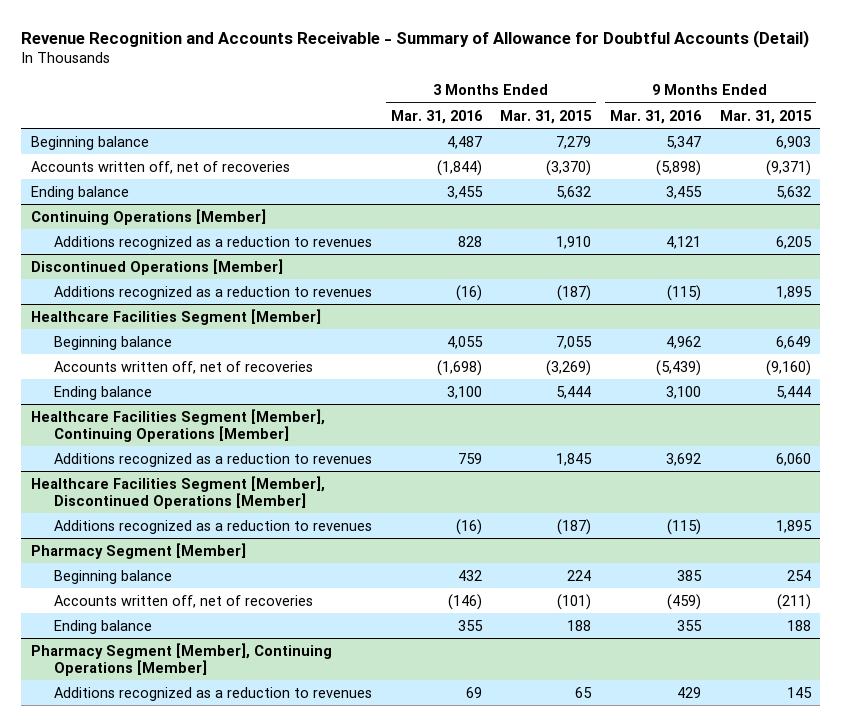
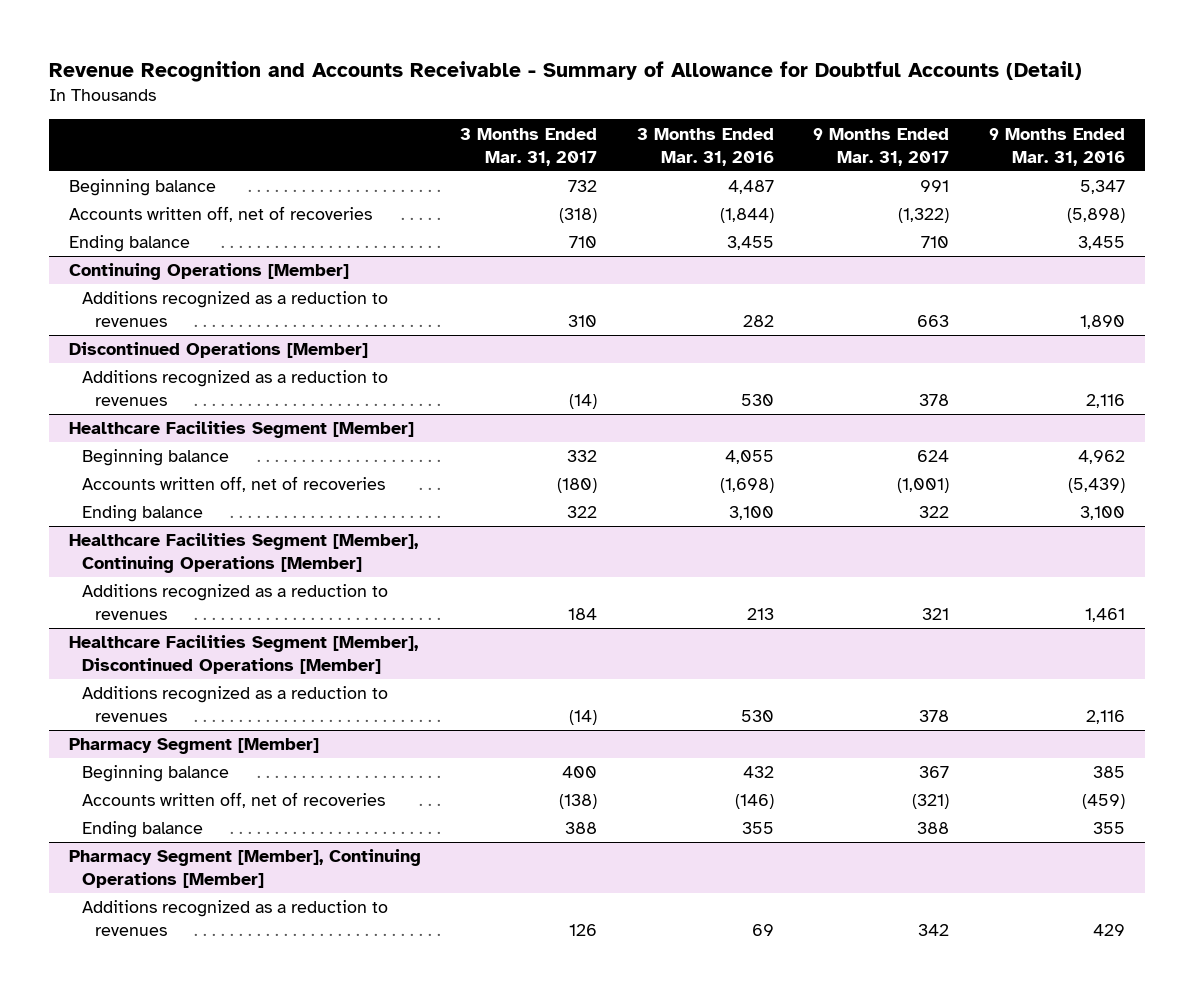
- | 3 Months Ended Mar. 31, 2016 | 3 Months Ended Mar. 31, 2015 | 9 Months Ended Mar. 31, 2016 | 9 Months Ended Mar. 31, 2015
+ | 3 Months Ended Mar. 31, 2017 | 3 Months Ended Mar. 31, 2016 | 9 Months Ended Mar. 31, 2017 | 9 Months Ended Mar. 31, 2016
@ Continuing Operations [Member]
- Additions recognized as a reduction to revenues | 828 | 1,910 | 4,121 | 6,205
+ Additions recognized as a reduction to revenues | 310 | 282 | 663 | 1,890
@ Discontinued Operations [Member]
- Additions recognized as a reduction to revenues | (16) | (187) | (115) | 1,895
+ Additions recognized as a reduction to revenues | (14) | 530 | 378 | 2,116
@ Healthcare Facilities Segment [Member], Continuing Operations [Member]
- Additions recognized as a reduction to revenues | 759 | 1,845 | 3,692 | 6,060
+ Additions recognized as a reduction to revenues | 184 | 213 | 321 | 1,461
@ Healthcare Facilities Segment [Member], Discontinued Operations [Member]
- Additions recognized as a reduction to revenues | (16) | (187) | (115) | 1,895
+ Additions recognized as a reduction to revenues | (14) | 530 | 378 | 2,116

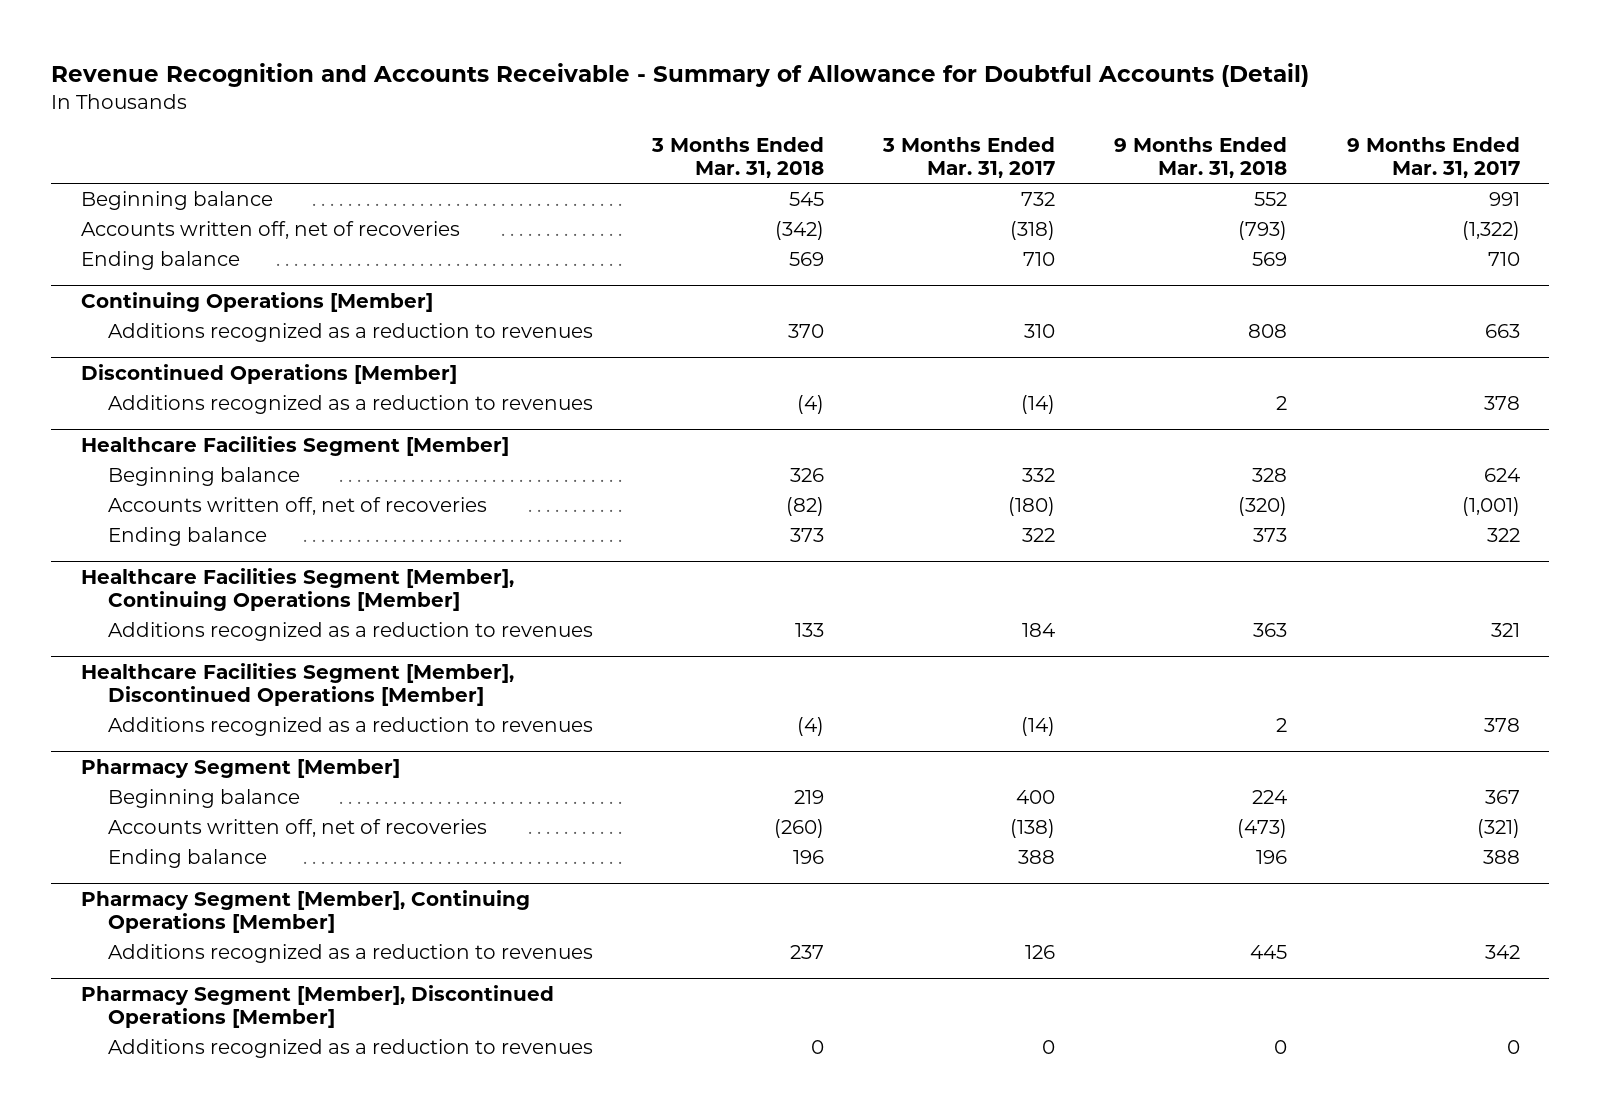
- | 3 Months Ended Mar. 31, 2017 | 3 Months Ended Mar. 31, 2016 | 9 Months Ended Mar. 31, 2017 | 9 Months Ended Mar. 31, 2016
+ | 3 Months Ended Mar. 31, 2018 | 3 Months Ended Mar. 31, 2017 | 9 Months Ended Mar. 31, 2018 | 9 Months Ended Mar. 31, 2017
+ Pharmacy Segment [Member], Discontinued Operations [Member]
+ Additions recognized as a reduction to revenues | 0 | 0 | 0 | 0

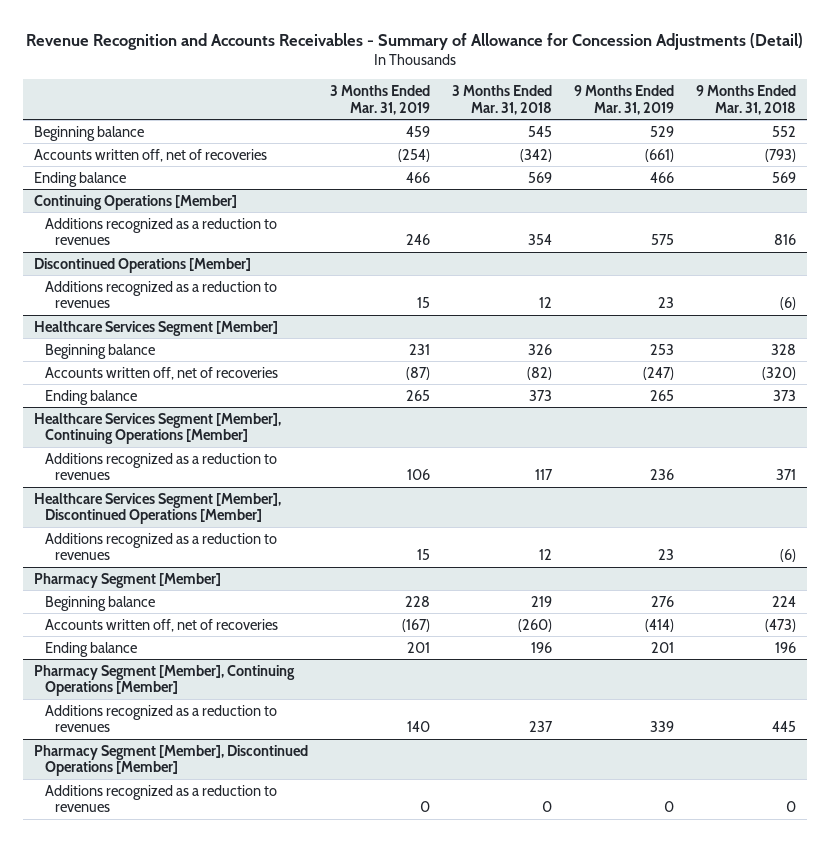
- Revenue Recognition and Accounts Receivable - Summary of Allowance for Doubtful Accounts (Detail)
+ Revenue Recognition and Accounts Receivables - Summary of Allowance for Concession Adjustments (Detail)
- | 3 Months Ended Mar. 31, 2018 | 3 Months Ended Mar. 31, 2017 | 9 Months Ended Mar. 31, 2018 | 9 Months Ended Mar. 31, 2017
+ | 3 Months Ended Mar. 31, 2019 | 3 Months Ended Mar. 31, 2018 | 9 Months Ended Mar. 31, 2019 | 9 Months Ended Mar. 31, 2018
@ Continuing Operations [Member]
- Additions recognized as a reduction to revenues | 370 | 310 | 808 | 663
+ Additions recognized as a reduction to revenues | 246 | 354 | 575 | 816
@ Discontinued Operations [Member]
- Additions recognized as a reduction to revenues | (4) | (14) | 2 | 378
- Healthcare Facilities Segment [Member]
@ Discontinued Operations [Member]
+ Additions recognized as a reduction to revenues | 15 | 12 | 23 | (6)
+ Healthcare Services Segment [Member]
- Healthcare Facilities Segment [Member], Continuing Operations [Member]
- Additions recognized as a reduction to revenues | 133 | 184 | 363 | 321
- Healthcare Facilities Segment [Member], Discontinued Operations [Member]
- Additions recognized as a reduction to revenues | (4) | (14) | 2 | 378
+ Healthcare Services Segment [Member], Continuing Operations [Member]
+ Additions recognized as a reduction to revenues | 106 | 117 | 236 | 371
+ Healthcare Services Segment [Member], Discontinued Operations [Member]
+ Additions recognized as a reduction to revenues | 15 | 12 | 23 | (6)

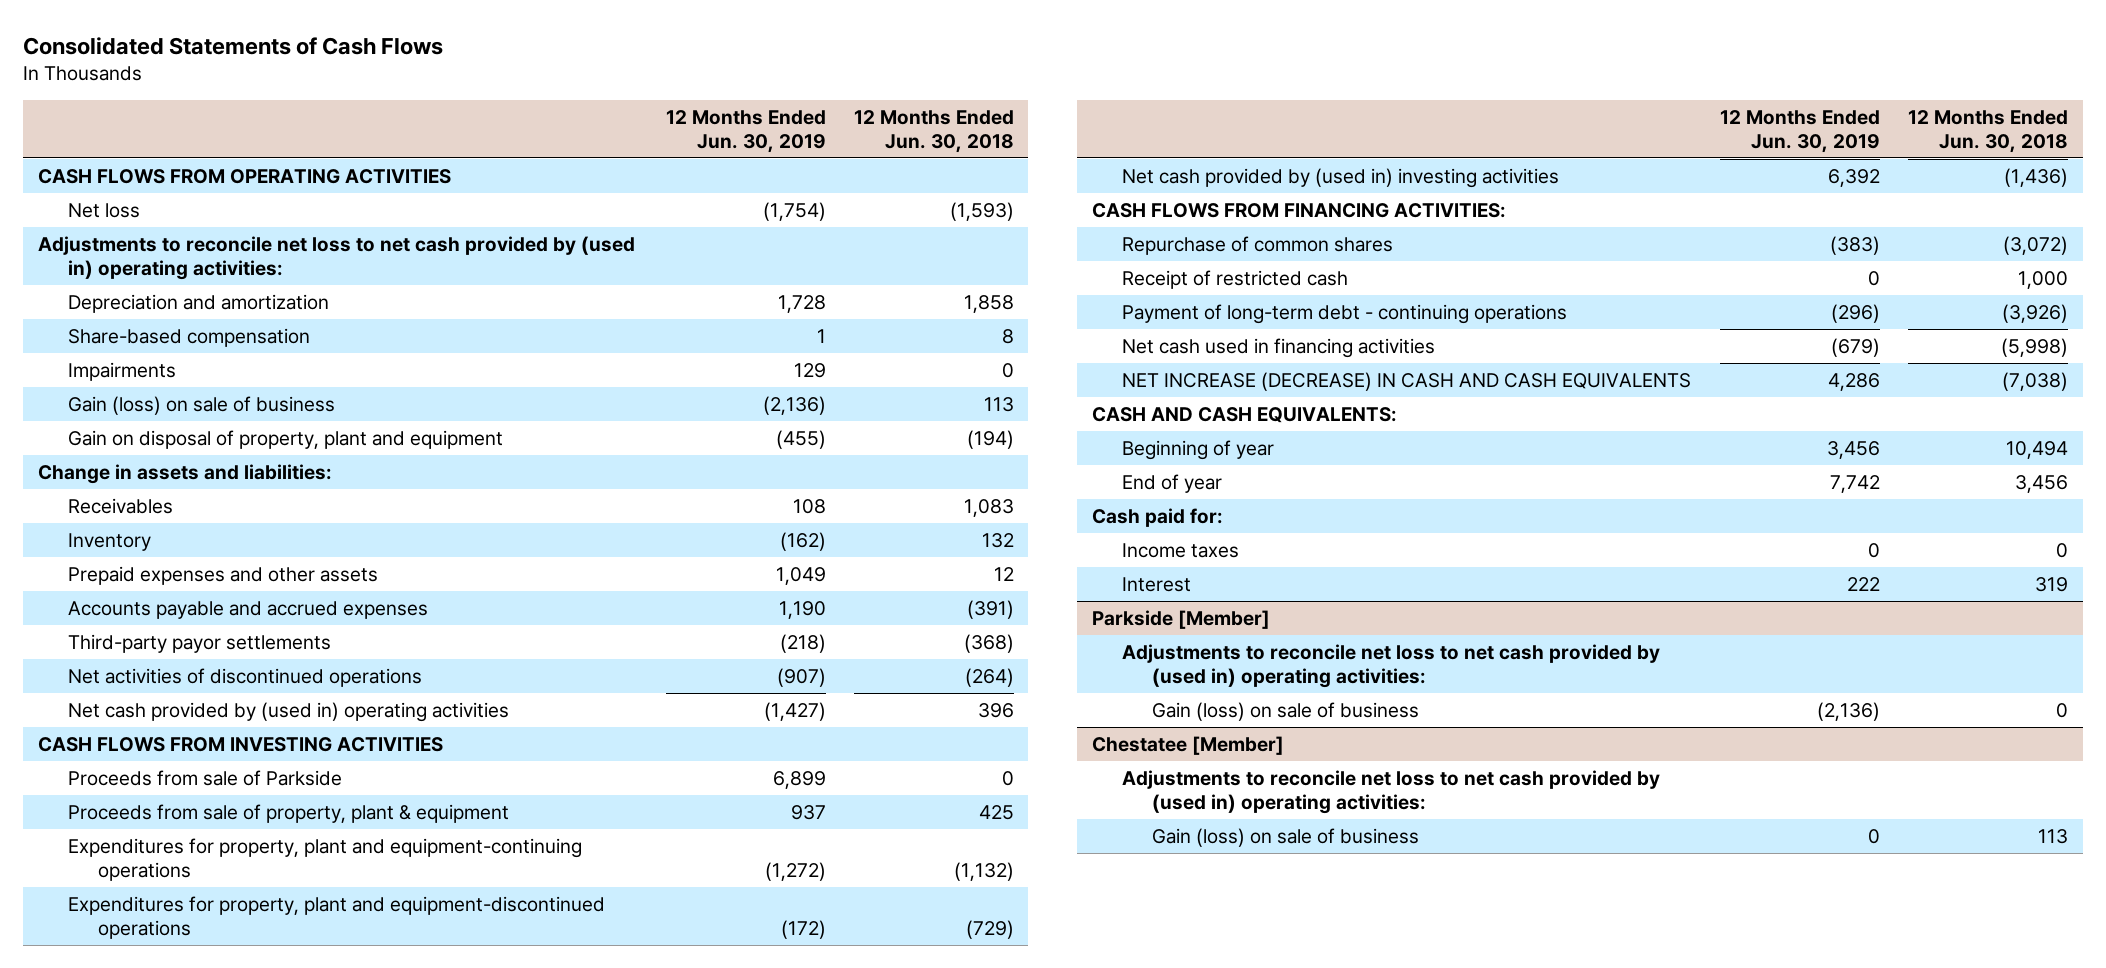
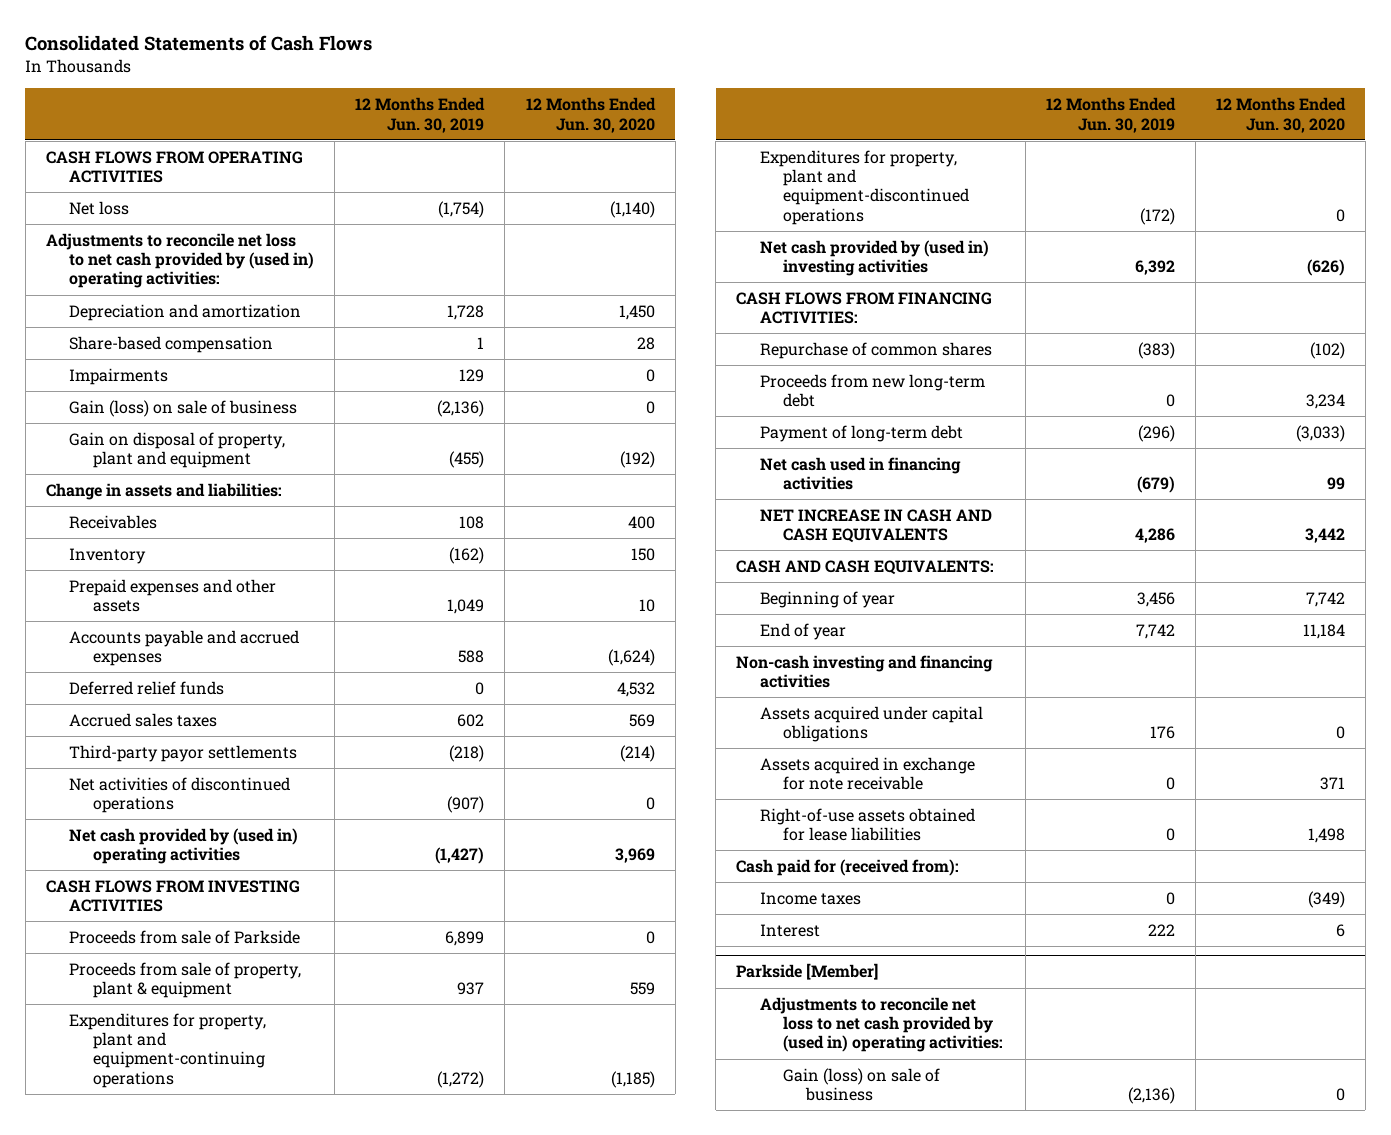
- | 12 Months Ended Jun. 30, 2019 | 12 Months Ended Jun. 30, 2018
+ | 12 Months Ended Jun. 30, 2019 | 12 Months Ended Jun. 30, 2020
- Accounts payable and accrued expenses | 1,190 | (391)
+ Accounts payable and accrued expenses | 588 | (1,624)
+ Deferred relief funds | 0 | 4,532
+ Accrued sales taxes | 602 | 569
- Receipt of restricted cash | 0 | 1,000
- Payment of long-term debt - continuing operations | (296) | (3,926)
+ Proceeds from new long-term debt | 0 | 3,234
+ Payment of long-term debt | (296) | (3,033)
- NET INCREASE (DECREASE) IN CASH AND CASH EQUIVALENTS | 4,286 | (7,038)
+ NET INCREASE IN CASH AND CASH EQUIVALENTS | 4,286 | 3,442
- Cash paid for:
+ Non-cash investing and financing activities
+ Assets acquired under capital obligations | 176 | 0
+ Assets acquired in exchange for note receivable | 0 | 371
+ Right-of-use assets obtained for lease liabilities | 0 | 1,498
+ Cash paid for (received from):
- Chestatee [Member]
- Adjustments to reconcile net loss to net cash provided by (used in) operating activities:
- Gain (loss) on sale of business | 0 | 113

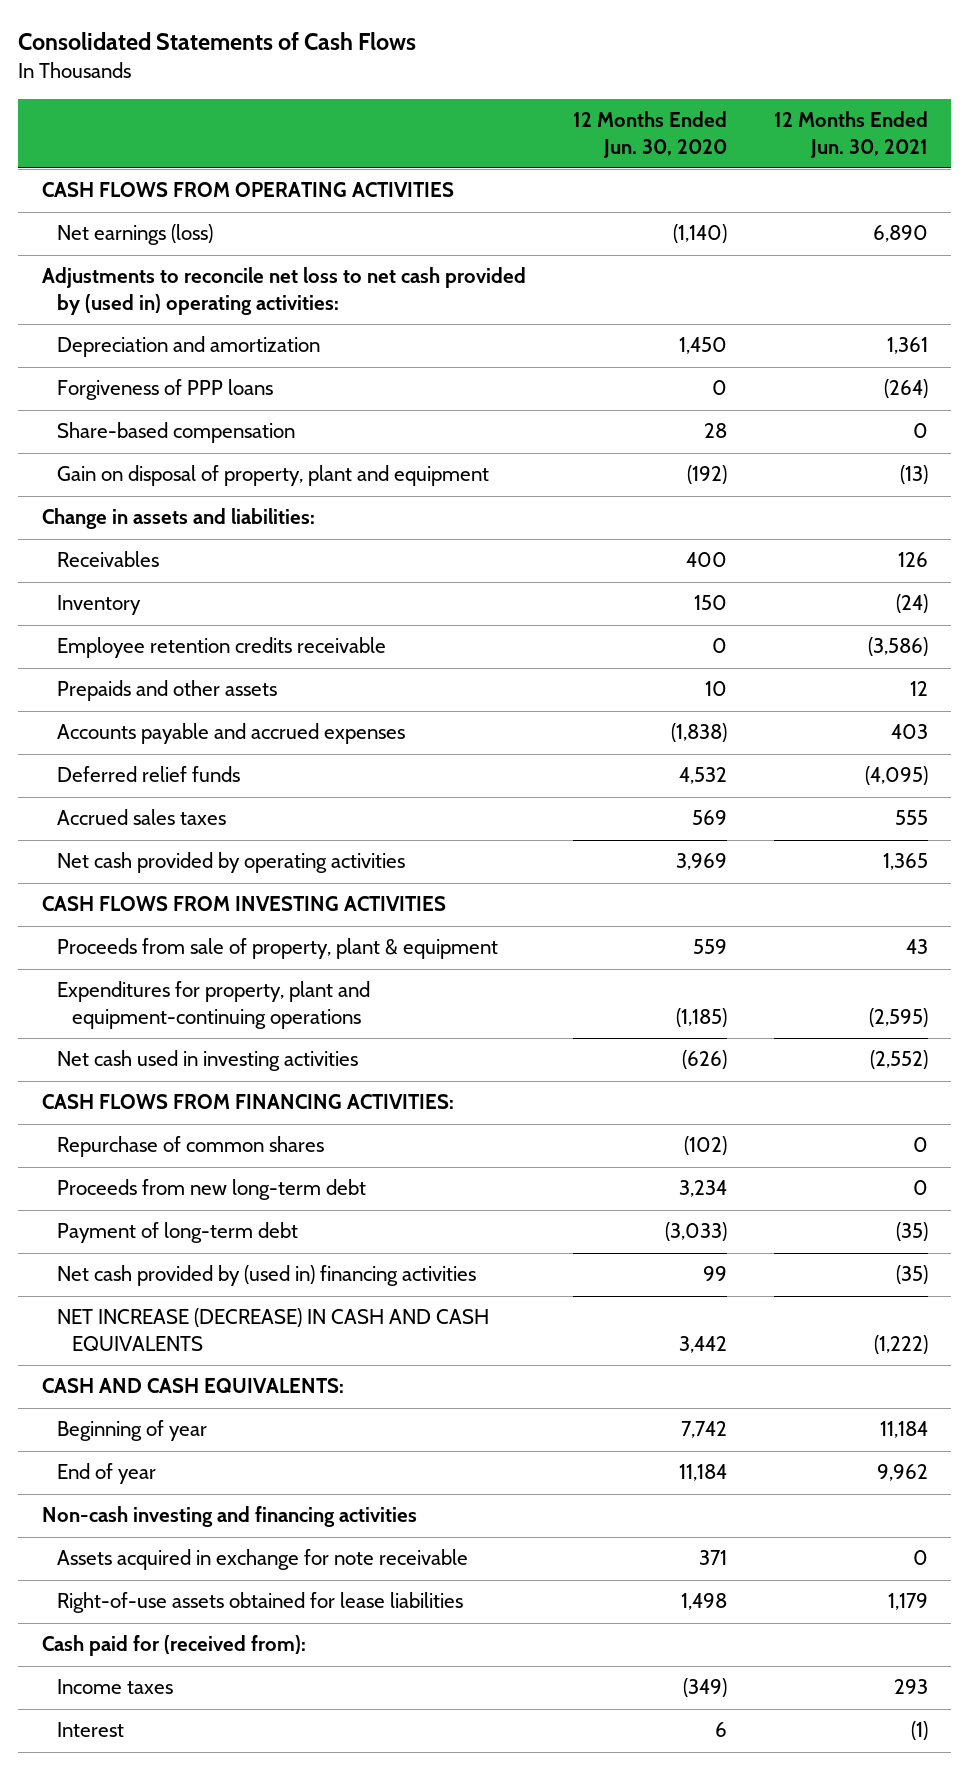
- | 12 Months Ended Jun. 30, 2019 | 12 Months Ended Jun. 30, 2020
+ | 12 Months Ended Jun. 30, 2020 | 12 Months Ended Jun. 30, 2021
- Net loss | (1,754) | (1,140)
+ Net earnings (loss) | (1,140) | 6,890
+ Forgiveness of PPP loans | 0 | (264)
- Impairments | 129 | 0
- Gain (loss) on sale of business | (2,136) | 0
- Prepaid expenses and other assets | 1,049 | 10
- Accounts payable and accrued expenses | 588 | (1,624)
+ Employee retention credits receivable | 0 | (3,586)
+ Prepaids and other assets | 10 | 12
+ Accounts payable and accrued expenses | (1,838) | 403
- Third-party payor settlements | (218) | (214)
- Net activities of discontinued operations | (907) | 0
- Net cash provided by (used in) operating activities | (1,427) | 3,969
+ Net cash provided by operating activities | 3,969 | 1,365
- Proceeds from sale of Parkside | 6,899 | 0
- Expenditures for property, plant and equipment-discontinued operations | (172) | 0
- Net cash provided by (used in) investing activities | 6,392 | (626)
+ Net cash used in investing activities | (626) | (2,552)
- Net cash used in financing activities | (679) | 99
- NET INCREASE IN CASH AND CASH EQUIVALENTS | 4,286 | 3,442
+ Net cash provided by (used in) financing activities | 99 | (35)
+ NET INCREASE (DECREASE) IN CASH AND CASH EQUIVALENTS | 3,442 | (1,222)
- Assets acquired under capital obligations | 176 | 0
- Parkside [Member]
- Adjustments to reconcile net loss to net cash provided by (used in) operating activities:
- Gain (loss) on sale of business | (2,136) | 0

